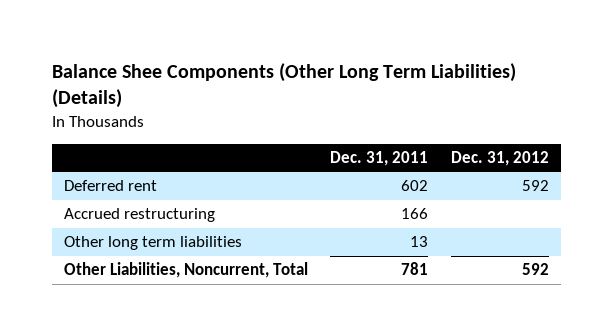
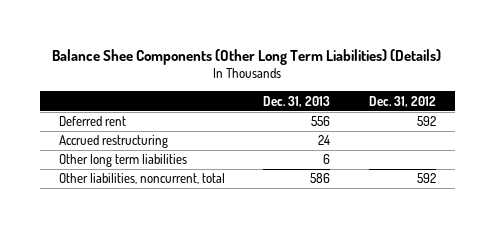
- | Dec. 31, 2011 | Dec. 31, 2012
+ | Dec. 31, 2013 | Dec. 31, 2012
- Other Liabilities, Noncurrent, Total | 781 | 592
+ Other liabilities, noncurrent, total | 586 | 592

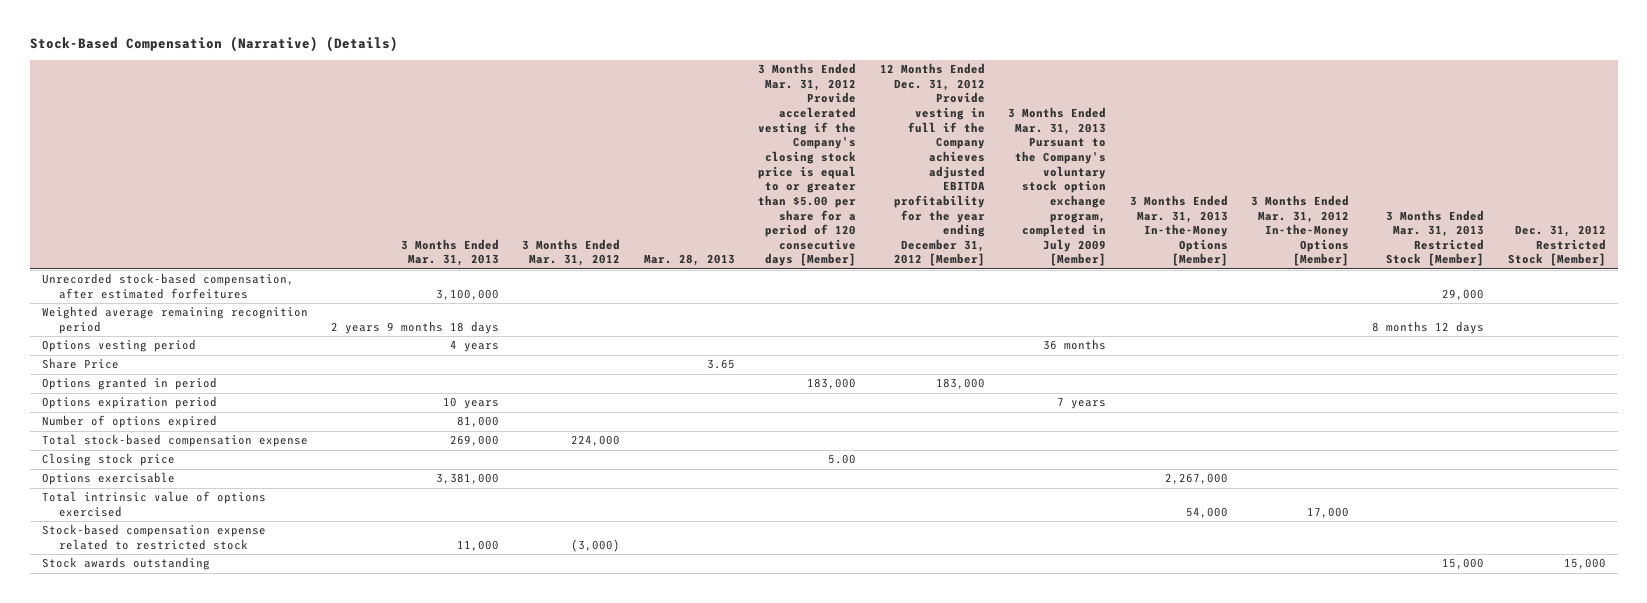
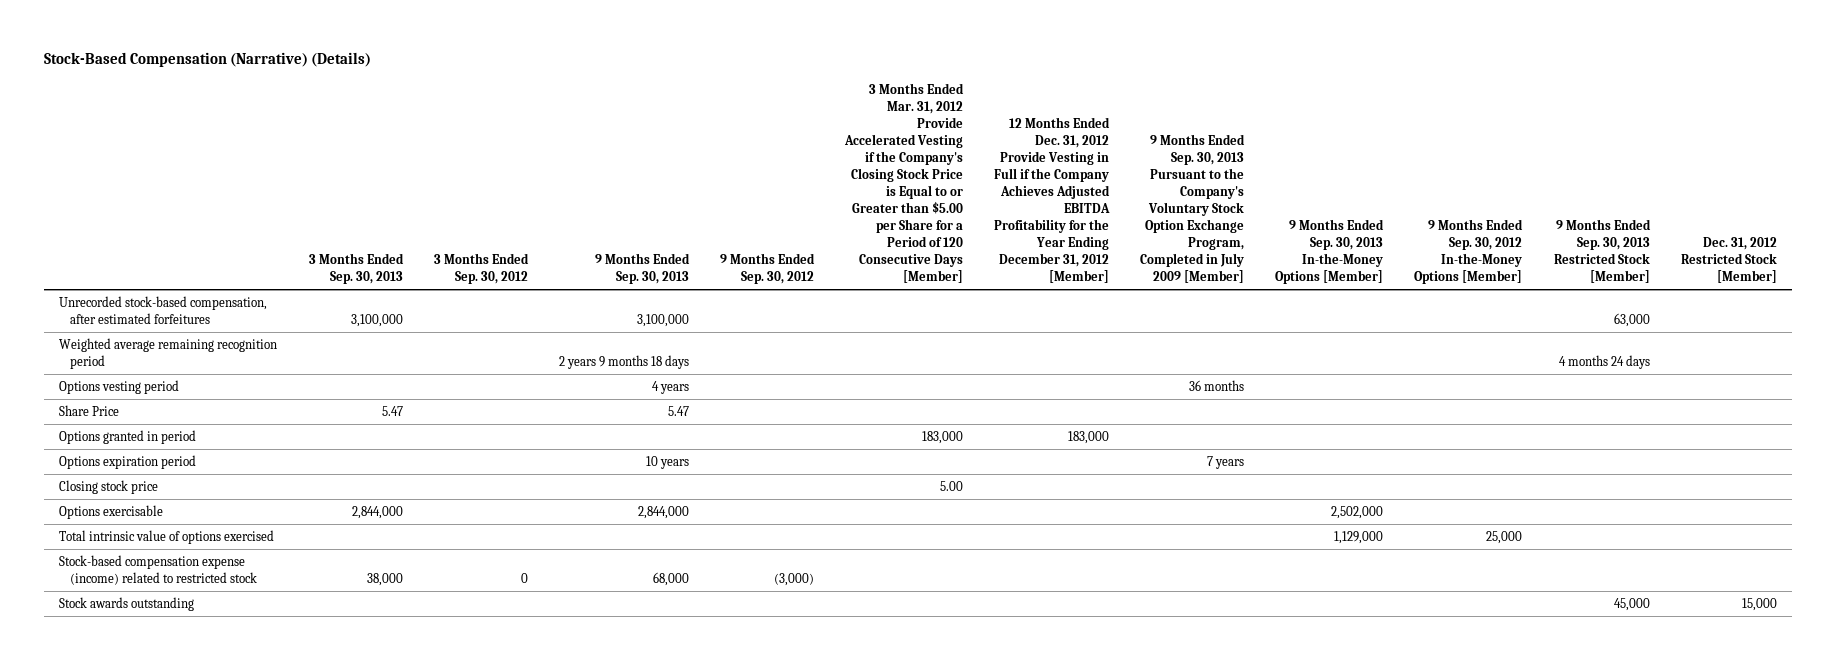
- | 3 Months Ended Mar. 31, 2013 | 3 Months Ended Mar. 31, 2012 | Mar. 28, 2013 | 3 Months Ended Mar. 31, 2012 Provide accelerated vesting if the Company's closing stock price is equal to or greater than $5.00 per share for a period of 120 consecutive days [Member] | 12 Months Ended Dec. 31, 2012 Provide vesting in full if the Company achieves adjusted EBITDA profitability for the year ending December 31, 2012 [Member] | 3 Months Ended Mar. 31, 2013 Pursuant to the Company's voluntary stock option exchange program, completed in July 2009 [Member] | 3 Months Ended Mar. 31, 2013 In-the-Money Options [Member] | 3 Months Ended Mar. 31, 2012 In-the-Money Options [Member] | 3 Months Ended Mar. 31, 2013 Restricted Stock [Member] | Dec. 31, 2012 Restricted Stock [Member]
+ | 3 Months Ended Sep. 30, 2013 | 3 Months Ended Sep. 30, 2012 | 9 Months Ended Sep. 30, 2013 | 9 Months Ended Sep. 30, 2012 | 3 Months Ended Mar. 31, 2012 Provide Accelerated Vesting if the Company's Closing Stock Price is Equal to or Greater than $5.00 per Share for a Period of 120 Consecutive Days [Member] | 12 Months Ended Dec. 31, 2012 Provide Vesting in Full if the Company Achieves Adjusted EBITDA Profitability for the Year Ending December 31, 2012 [Member] | 9 Months Ended Sep. 30, 2013 Pursuant to the Company's Voluntary Stock Option Exchange Program, Completed in July 2009 [Member] | 9 Months Ended Sep. 30, 2013 In-the-Money Options [Member] | 9 Months Ended Sep. 30, 2012 In-the-Money Options [Member] | 9 Months Ended Sep. 30, 2013 Restricted Stock [Member] | Dec. 31, 2012 Restricted Stock [Member]
- Number of options expired | 81,000 | | | | | | | | |
- Total stock-based compensation expense | 269,000 | 224,000 | | | | | | | |
- Stock-based compensation expense related to restricted stock | 11,000 | (3,000) | | | | | | | |
+ Stock-based compensation expense (income) related to restricted stock | 38,000 | 0 | 68,000 | (3,000) | | | | | | |

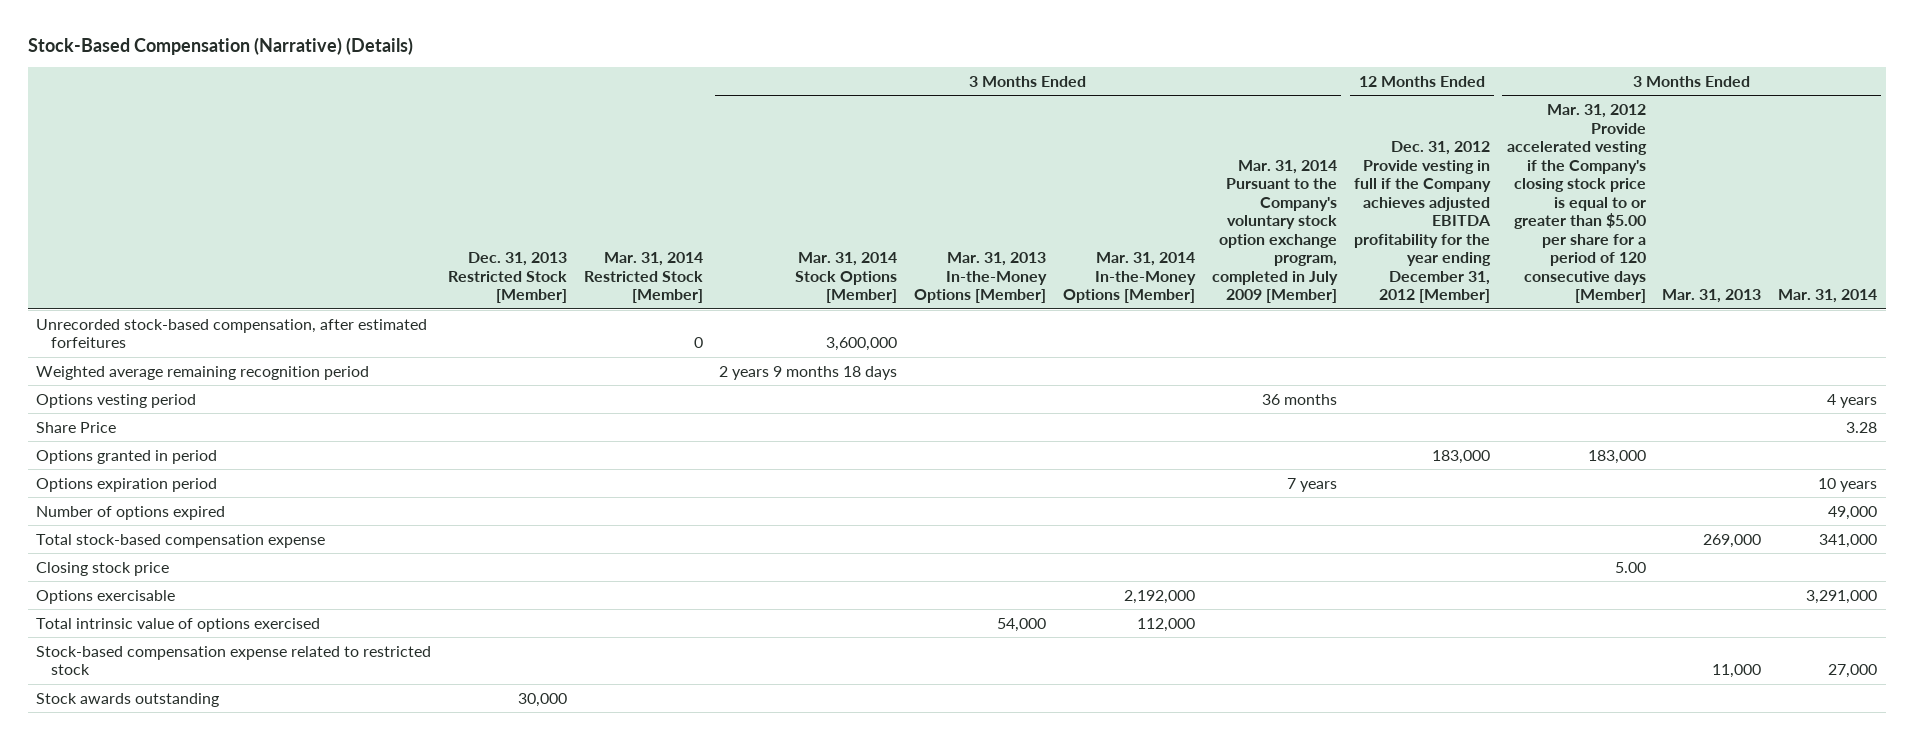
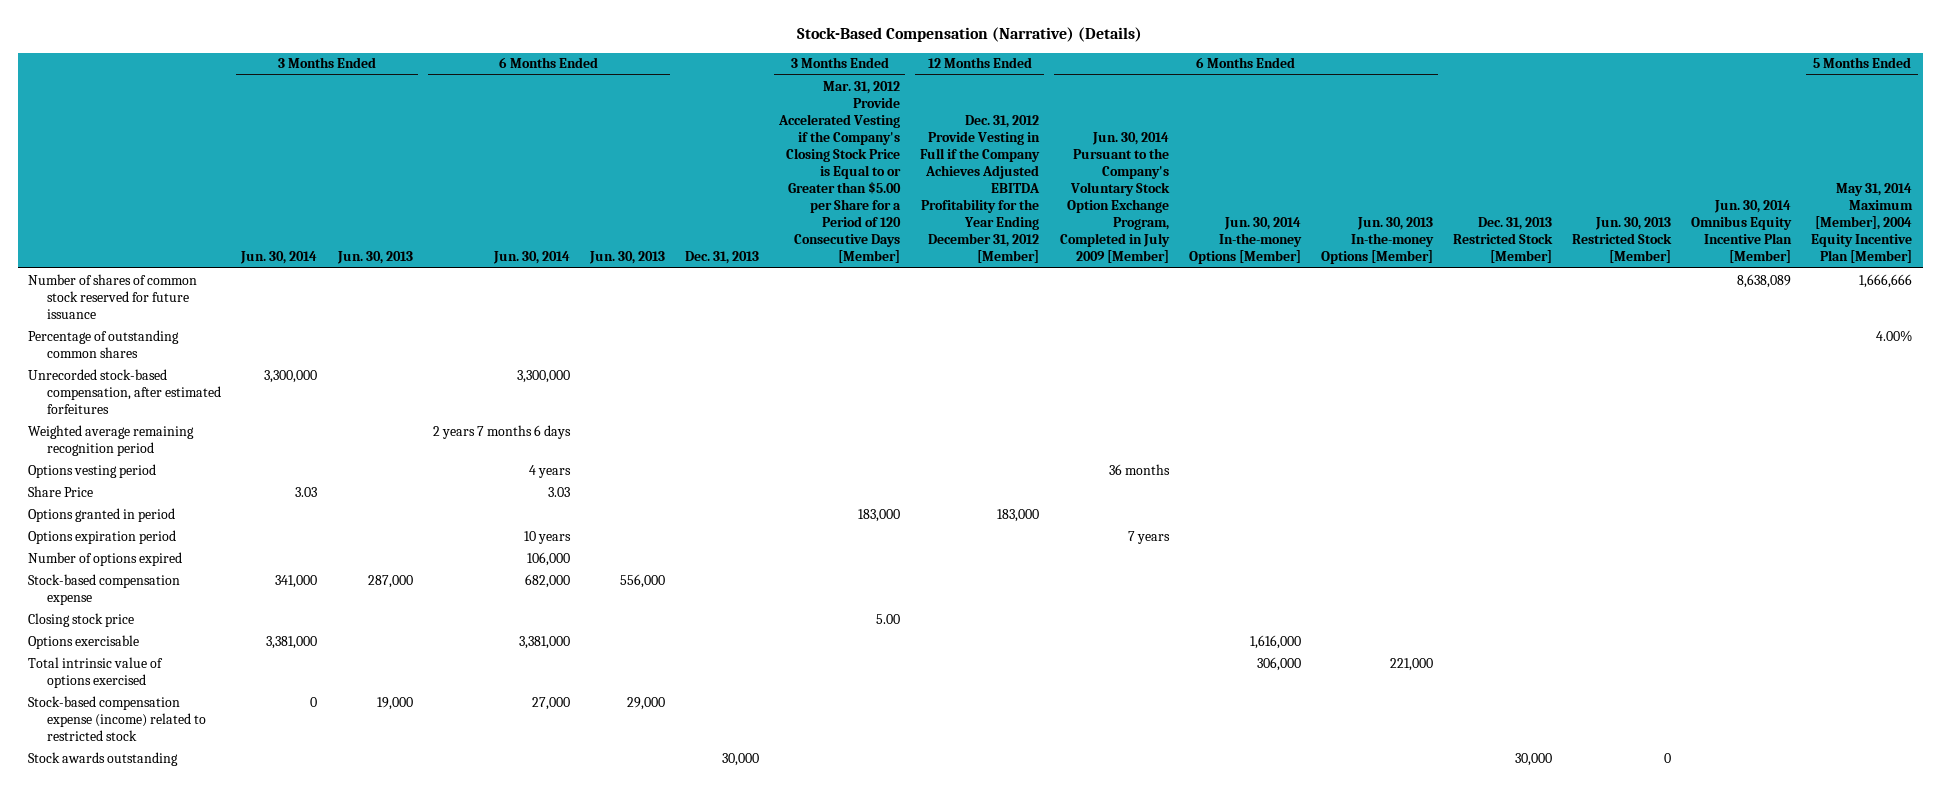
- | Dec. 31, 2013 Restricted Stock [Member] | Mar. 31, 2014 Restricted Stock [Member] | 3 Months Ended Mar. 31, 2014 Stock Options [Member] | 3 Months Ended Mar. 31, 2013 In-the-Money Options [Member] | 3 Months Ended Mar. 31, 2014 In-the-Money Options [Member] | 3 Months Ended Mar. 31, 2014 Pursuant to the Company's voluntary stock option exchange program, completed in July 2009 [Member] | 12 Months Ended Dec. 31, 2012 Provide vesting in full if the Company achieves adjusted EBITDA profitability for the year ending December 31, 2012 [Member] | 3 Months Ended Mar. 31, 2012 Provide accelerated vesting if the Company's closing stock price is equal to or greater than $5.00 per share for a period of 120 consecutive days [Member] | 3 Months Ended Mar. 31, 2013 | 3 Months Ended Mar. 31, 2014
+ | 3 Months Ended Jun. 30, 2014 | 3 Months Ended Jun. 30, 2013 | 6 Months Ended Jun. 30, 2014 | 6 Months Ended Jun. 30, 2013 | Dec. 31, 2013 | 3 Months Ended Mar. 31, 2012 Provide Accelerated Vesting if the Company's Closing Stock Price is Equal to or Greater than $5.00 per Share for a Period of 120 Consecutive Days [Member] | 12 Months Ended Dec. 31, 2012 Provide Vesting in Full if the Company Achieves Adjusted EBITDA Profitability for the Year Ending December 31, 2012 [Member] | 6 Months Ended Jun. 30, 2014 Pursuant to the Company's Voluntary Stock Option Exchange Program, Completed in July 2009 [Member] | 6 Months Ended Jun. 30, 2014 In-the-money Options [Member] | 6 Months Ended Jun. 30, 2013 In-the-money Options [Member] | Dec. 31, 2013 Restricted Stock [Member] | Jun. 30, 2013 Restricted Stock [Member] | Jun. 30, 2014 Omnibus Equity Incentive Plan [Member] | 5 Months Ended May 31, 2014 Maximum [Member], 2004 Equity Incentive Plan [Member]
+ Number of shares of common stock reserved for future issuance | | | | | | | | | | | | | 8,638,089 | 1,666,666
+ Percentage of outstanding common shares | | | | | | | | | | | | | | 4.00%
- Total stock-based compensation expense | | | | | | | | | 269,000 | 341,000
+ Stock-based compensation expense | 341,000 | 287,000 | 682,000 | 556,000 | | | | | | | | | |
- Stock-based compensation expense related to restricted stock | | | | | | | | | 11,000 | 27,000
+ Stock-based compensation expense (income) related to restricted stock | 0 | 19,000 | 27,000 | 29,000 | | | | | | | | | |

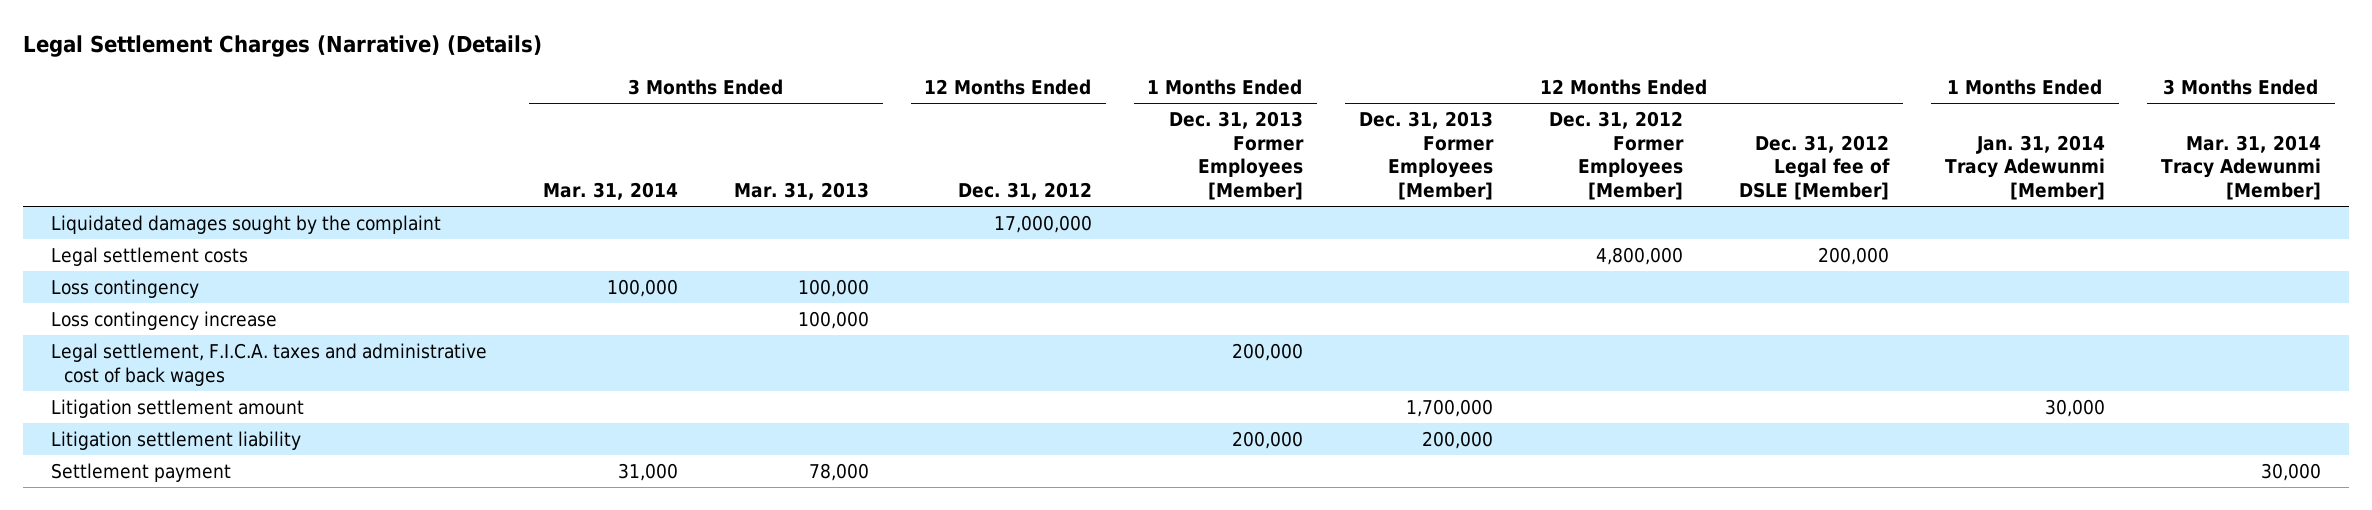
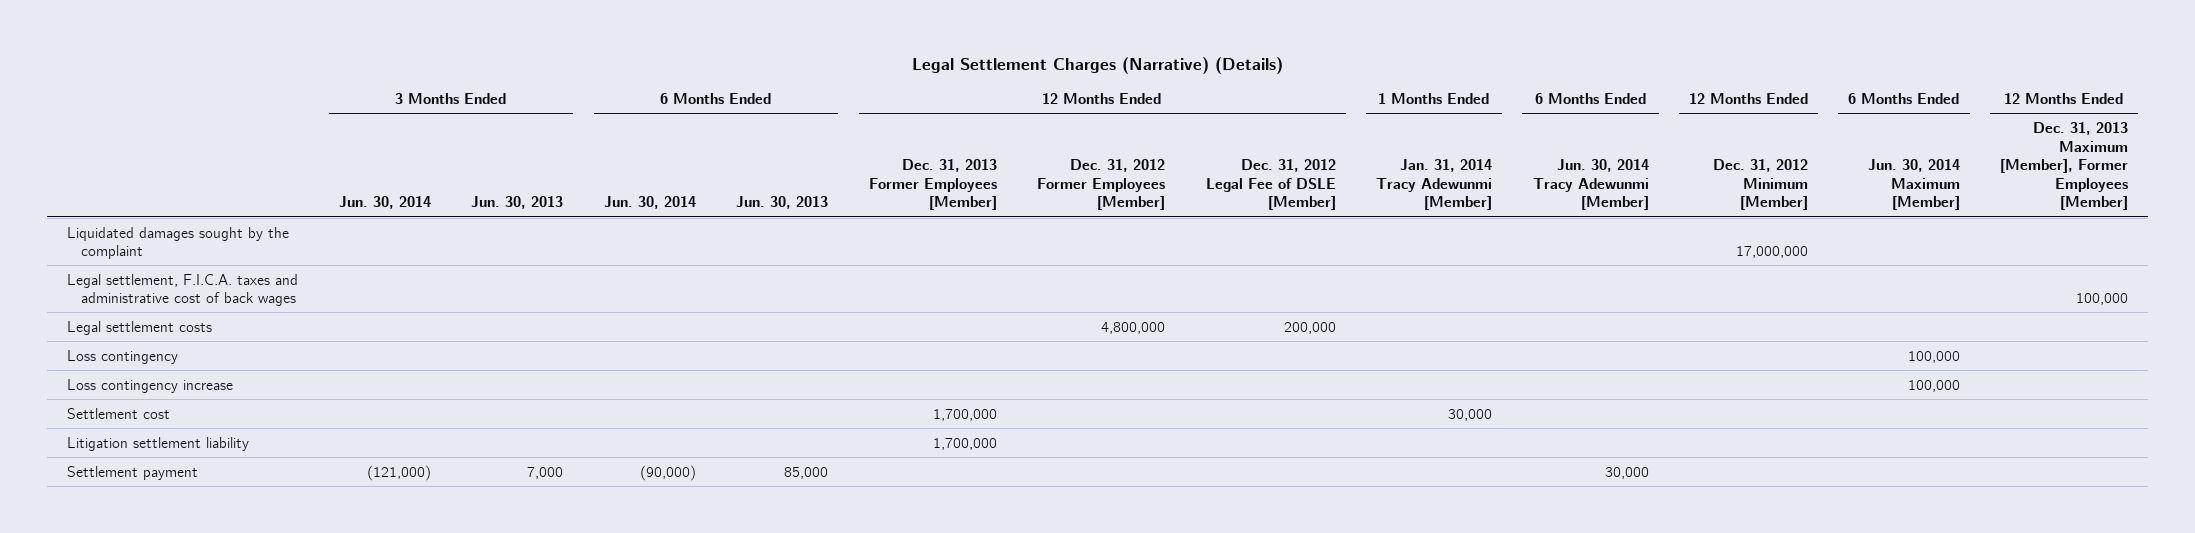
- | 3 Months Ended Mar. 31, 2014 | 3 Months Ended Mar. 31, 2013 | 12 Months Ended Dec. 31, 2012 | 1 Months Ended Dec. 31, 2013 Former Employees [Member] | 12 Months Ended Dec. 31, 2013 Former Employees [Member] | 12 Months Ended Dec. 31, 2012 Former Employees [Member] | 12 Months Ended Dec. 31, 2012 Legal fee of DSLE [Member] | 1 Months Ended Jan. 31, 2014 Tracy Adewunmi [Member] | 3 Months Ended Mar. 31, 2014 Tracy Adewunmi [Member]
+ | 3 Months Ended Jun. 30, 2014 | 3 Months Ended Jun. 30, 2013 | 6 Months Ended Jun. 30, 2014 | 6 Months Ended Jun. 30, 2013 | 12 Months Ended Dec. 31, 2013 Former Employees [Member] | 12 Months Ended Dec. 31, 2012 Former Employees [Member] | 12 Months Ended Dec. 31, 2012 Legal Fee of DSLE [Member] | 1 Months Ended Jan. 31, 2014 Tracy Adewunmi [Member] | 6 Months Ended Jun. 30, 2014 Tracy Adewunmi [Member] | 12 Months Ended Dec. 31, 2012 Minimum [Member] | 6 Months Ended Jun. 30, 2014 Maximum [Member] | 12 Months Ended Dec. 31, 2013 Maximum [Member], Former Employees [Member]
moved up: Legal settlement, F.I.C.A. taxes and administrative cost of back wages | | | | | | | | | | | | 100,000
- Litigation settlement amount | | | | | 1,700,000 | | | 30,000 |
- Litigation settlement liability | | | | 200,000 | 200,000 | | | |
+ Settlement cost | | | | | 1,700,000 | | | 30,000 | | | |
+ Litigation settlement liability | | | | | 1,700,000 | | | | | | |

